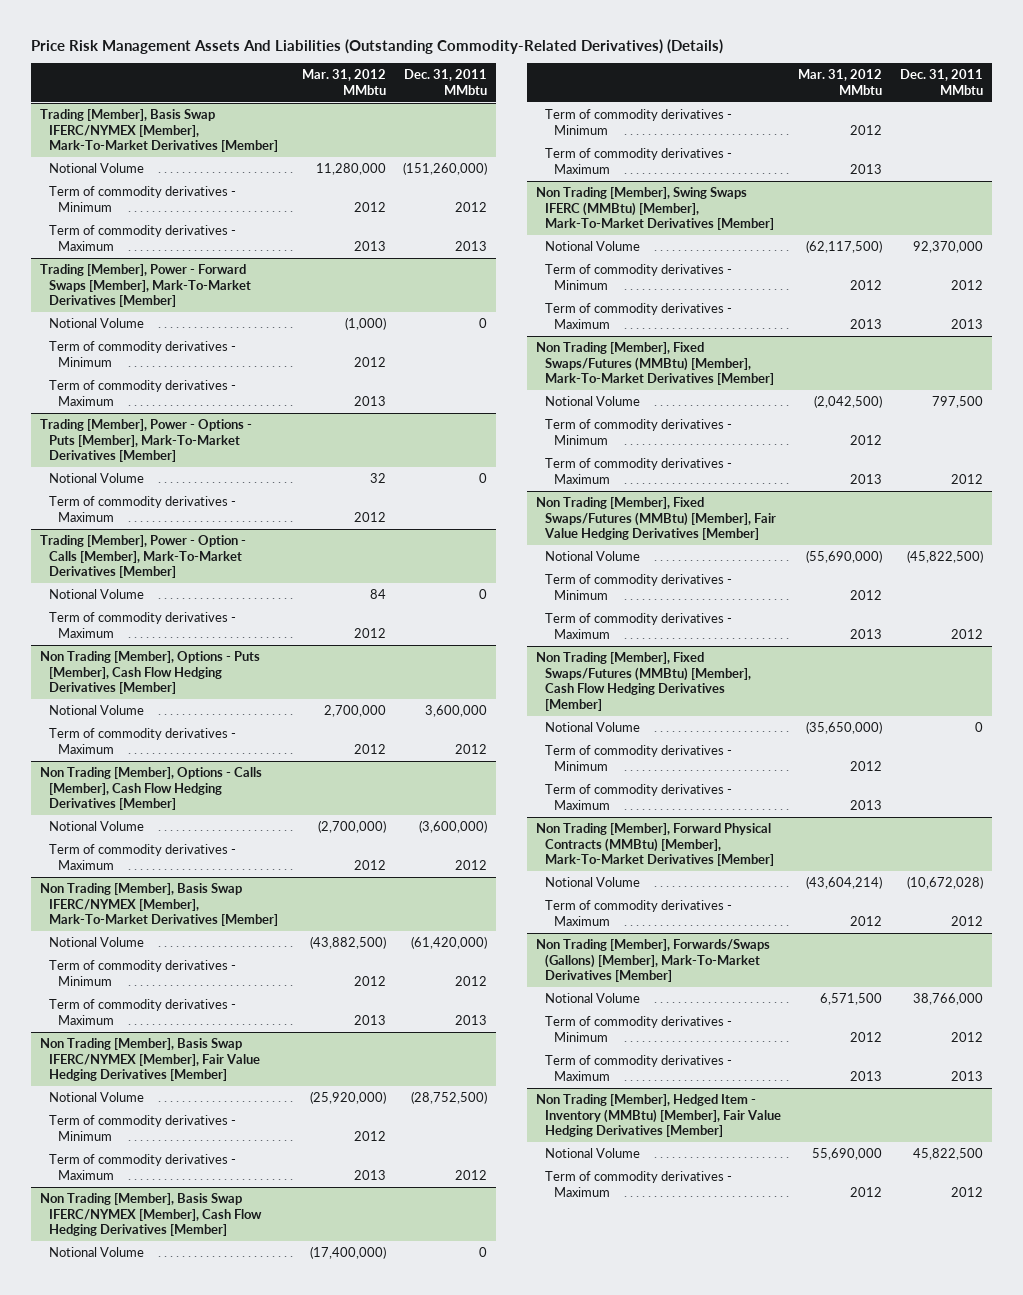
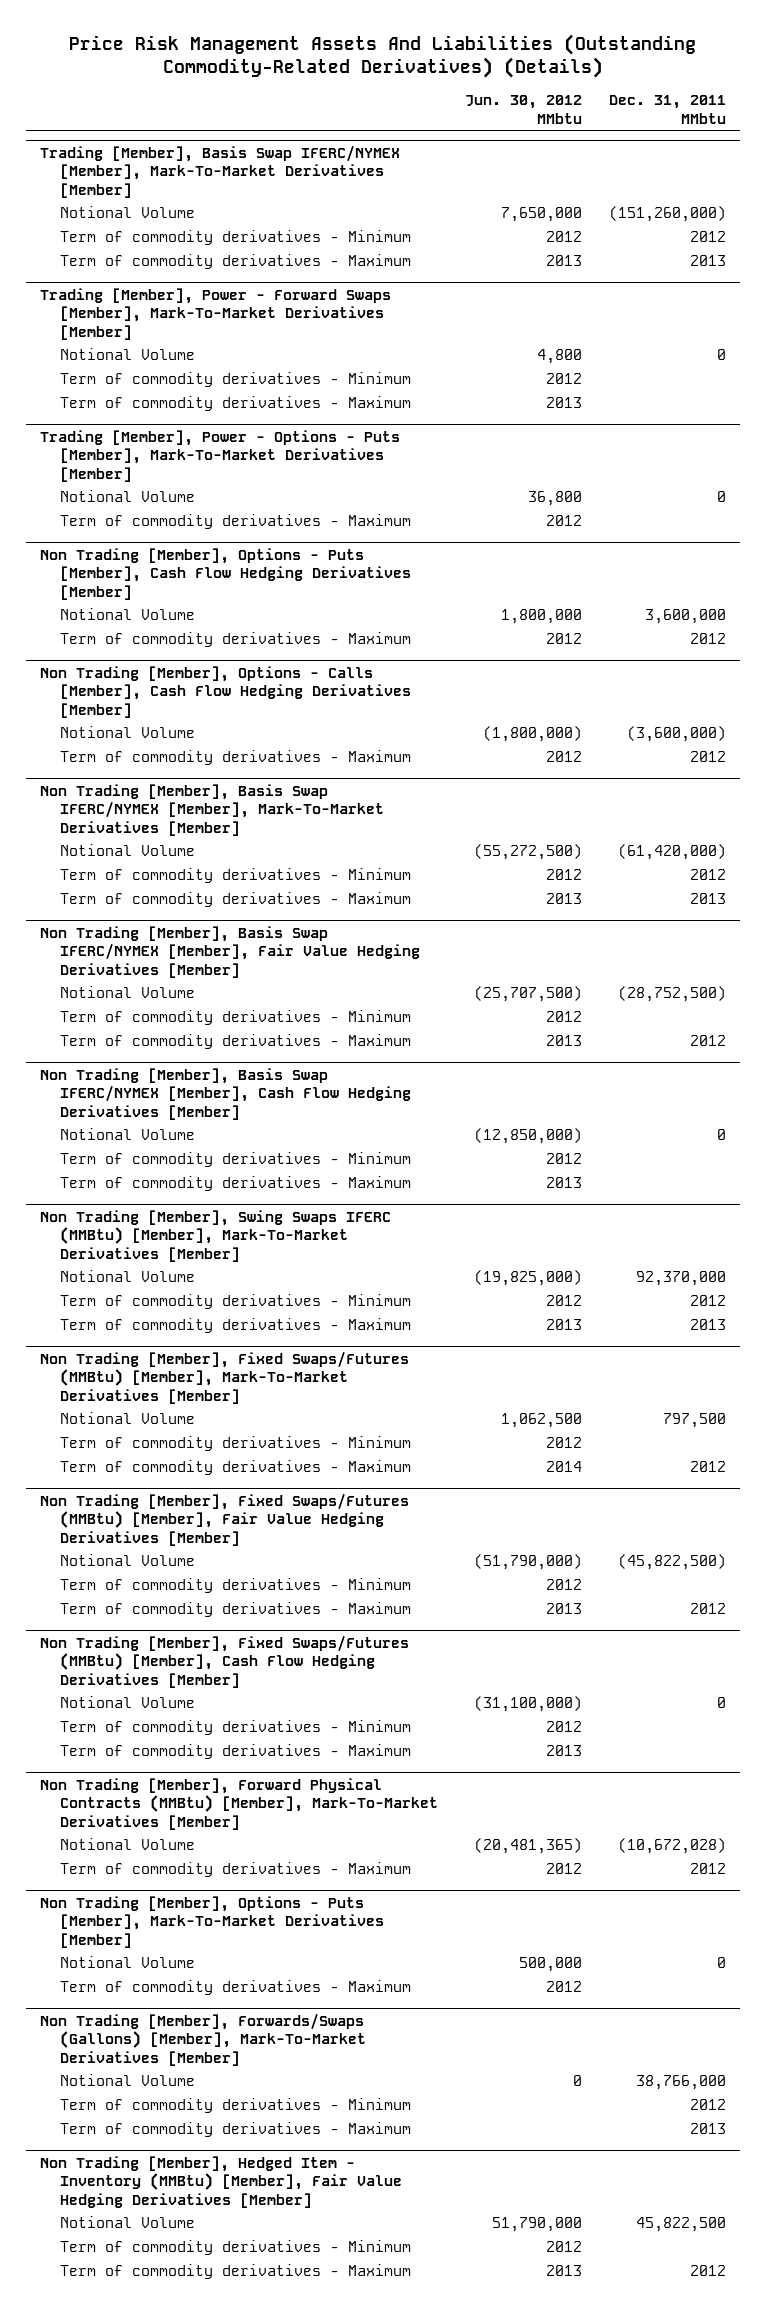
- | Mar. 31, 2012 MMbtu | Dec. 31, 2011 MMbtu
+ | Jun. 30, 2012 MMbtu | Dec. 31, 2011 MMbtu
- Trading [Member], Power - Option - Calls [Member], Mark-To-Market Derivatives [Member]
- Notional Volume | 84 | 0
- Term of commodity derivatives - Maximum | 2012 |
+ Non Trading [Member], Options - Puts [Member], Mark-To-Market Derivatives [Member]
+ Notional Volume | 500,000 | 0
+ Term of commodity derivatives - Maximum | 2012 |
@ Non Trading [Member], Hedged Item - Inventory (MMBtu) [Member], Fair Value Hedging Derivatives [Member]
+ Term of commodity derivatives - Minimum | 2012 |

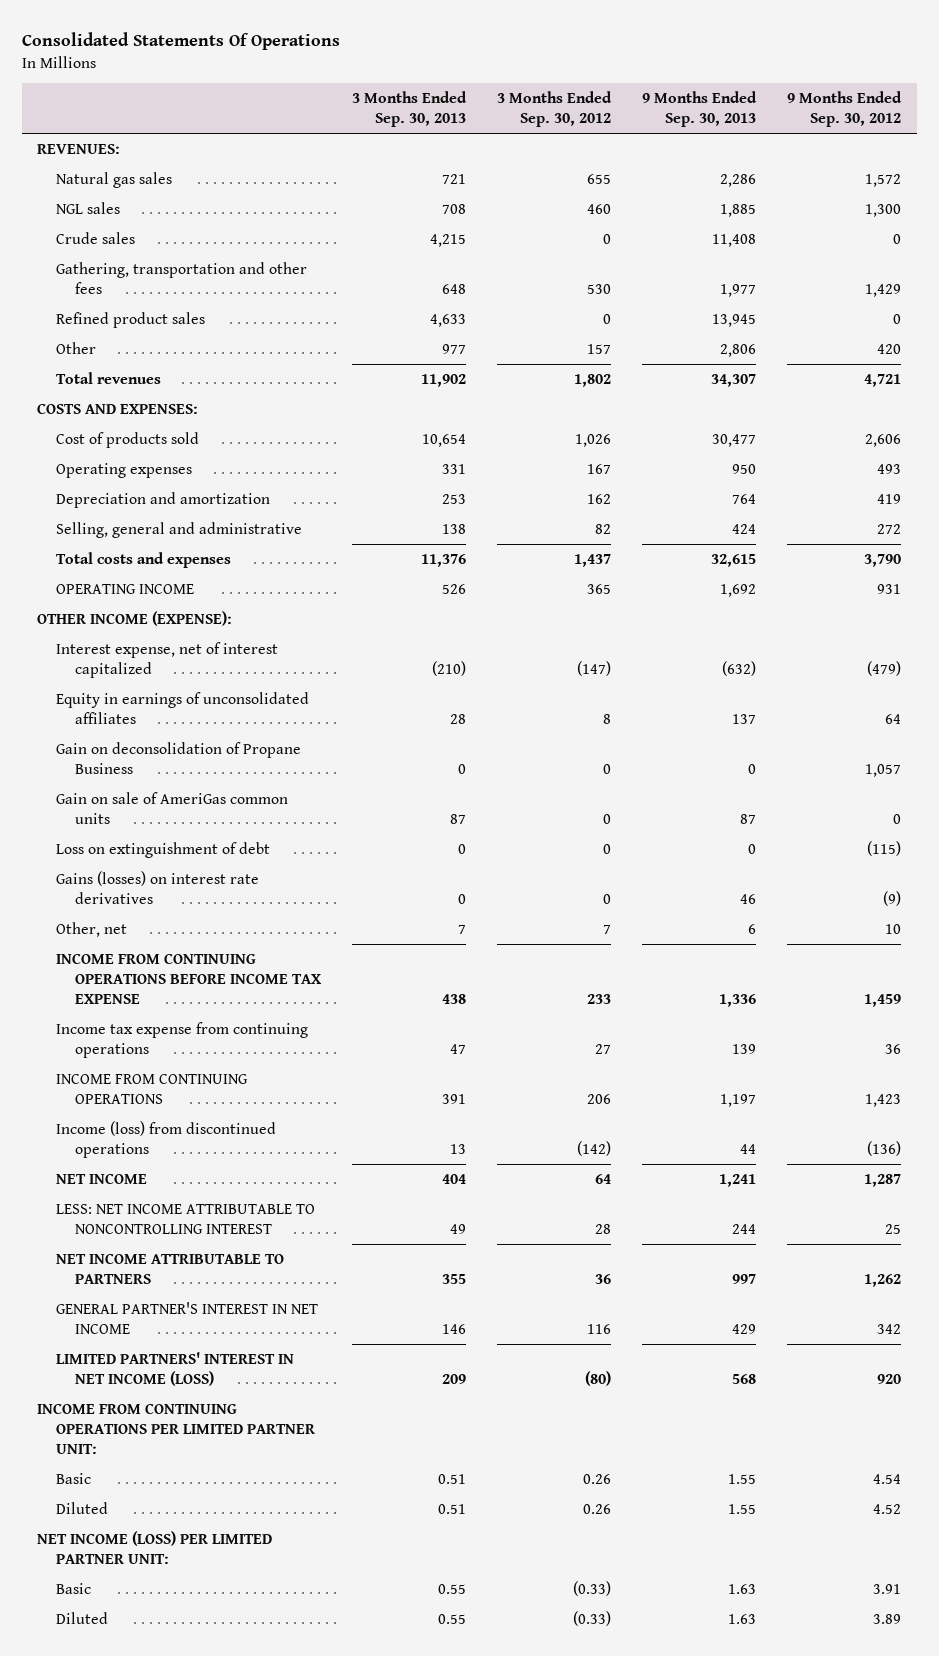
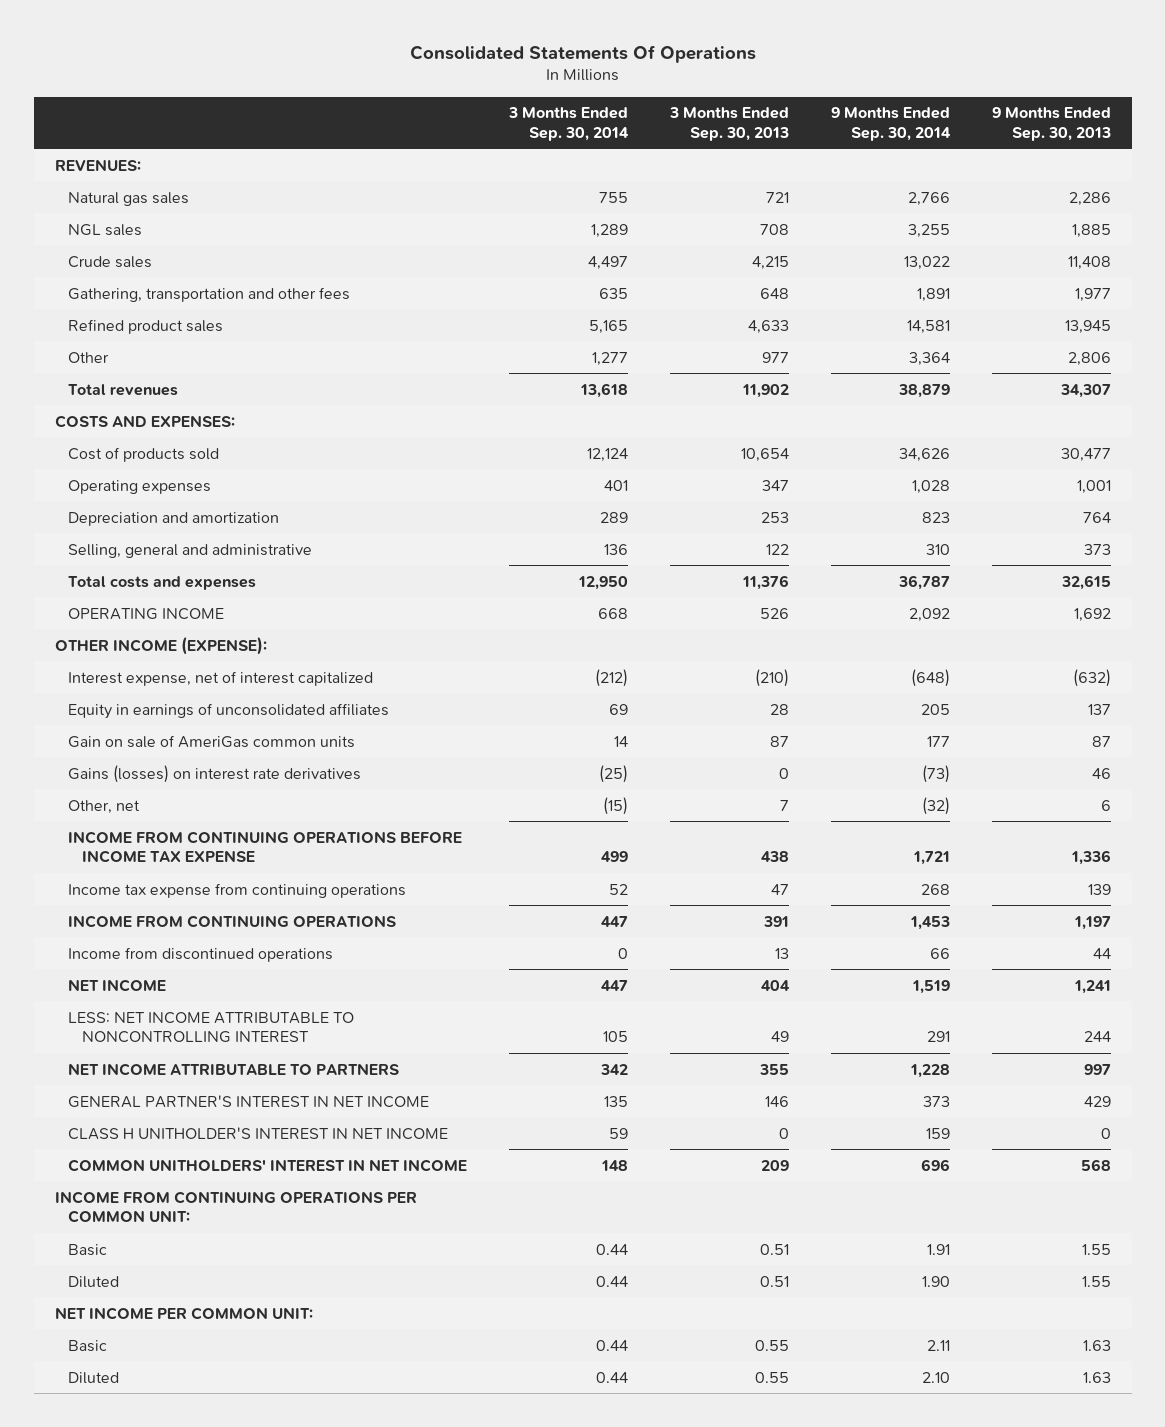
- | 3 Months Ended Sep. 30, 2013 | 3 Months Ended Sep. 30, 2012 | 9 Months Ended Sep. 30, 2013 | 9 Months Ended Sep. 30, 2012
+ | 3 Months Ended Sep. 30, 2014 | 3 Months Ended Sep. 30, 2013 | 9 Months Ended Sep. 30, 2014 | 9 Months Ended Sep. 30, 2013
- Operating expenses | 331 | 167 | 950 | 493
+ Operating expenses | 401 | 347 | 1,028 | 1,001
- Selling, general and administrative | 138 | 82 | 424 | 272
+ Selling, general and administrative | 136 | 122 | 310 | 373
- Gain on deconsolidation of Propane Business | 0 | 0 | 0 | 1,057
- Loss on extinguishment of debt | 0 | 0 | 0 | (115)
- Income (loss) from discontinued operations | 13 | (142) | 44 | (136)
+ Income from discontinued operations | 0 | 13 | 66 | 44
- LIMITED PARTNERS' INTEREST IN NET INCOME (LOSS) | 209 | (80) | 568 | 920
- INCOME FROM CONTINUING OPERATIONS PER LIMITED PARTNER UNIT:
+ CLASS H UNITHOLDER'S INTEREST IN NET INCOME | 59 | 0 | 159 | 0
+ COMMON UNITHOLDERS' INTEREST IN NET INCOME | 148 | 209 | 696 | 568
+ INCOME FROM CONTINUING OPERATIONS PER COMMON UNIT:
- NET INCOME (LOSS) PER LIMITED PARTNER UNIT:
+ NET INCOME PER COMMON UNIT:

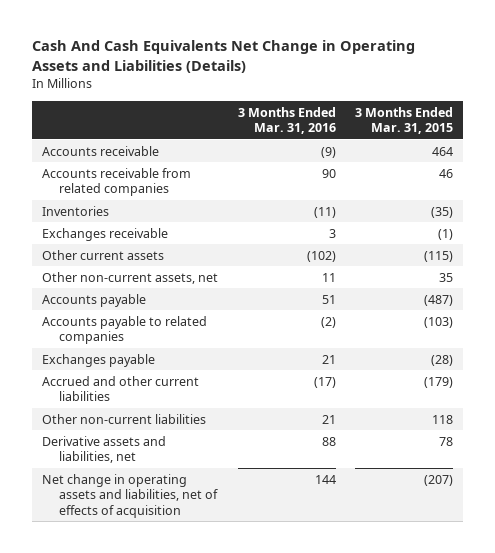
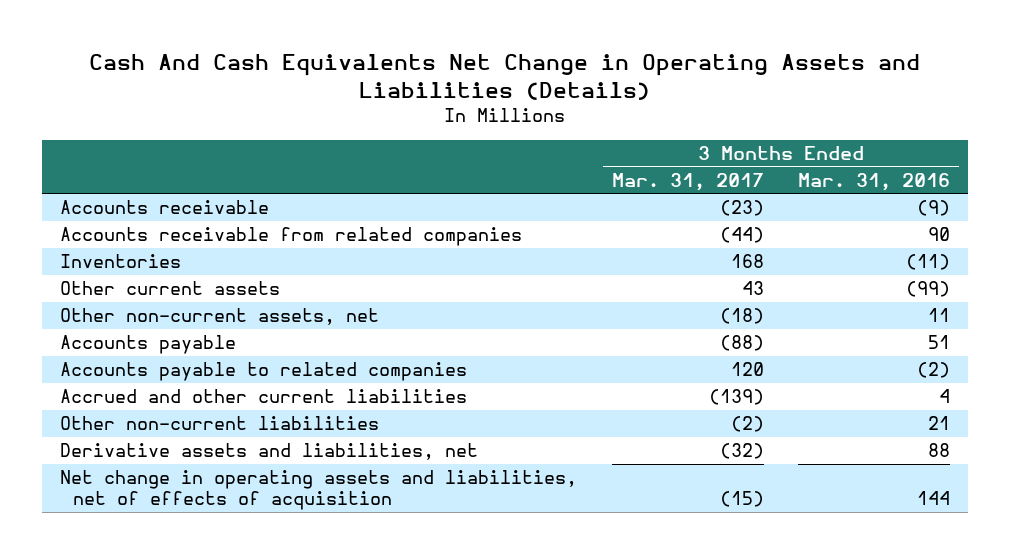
- | 3 Months Ended Mar. 31, 2016 | 3 Months Ended Mar. 31, 2015
+ | 3 Months Ended Mar. 31, 2017 | 3 Months Ended Mar. 31, 2016
- Exchanges receivable | 3 | (1)
- Other current assets | (102) | (115)
+ Other current assets | 43 | (99)
- Exchanges payable | 21 | (28)
- Accrued and other current liabilities | (17) | (179)
+ Accrued and other current liabilities | (139) | 4

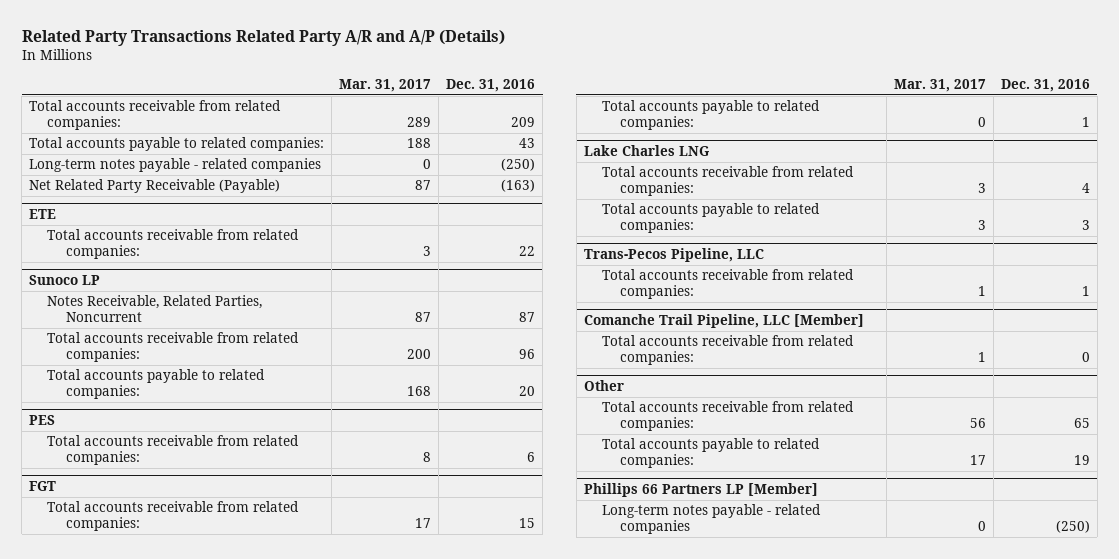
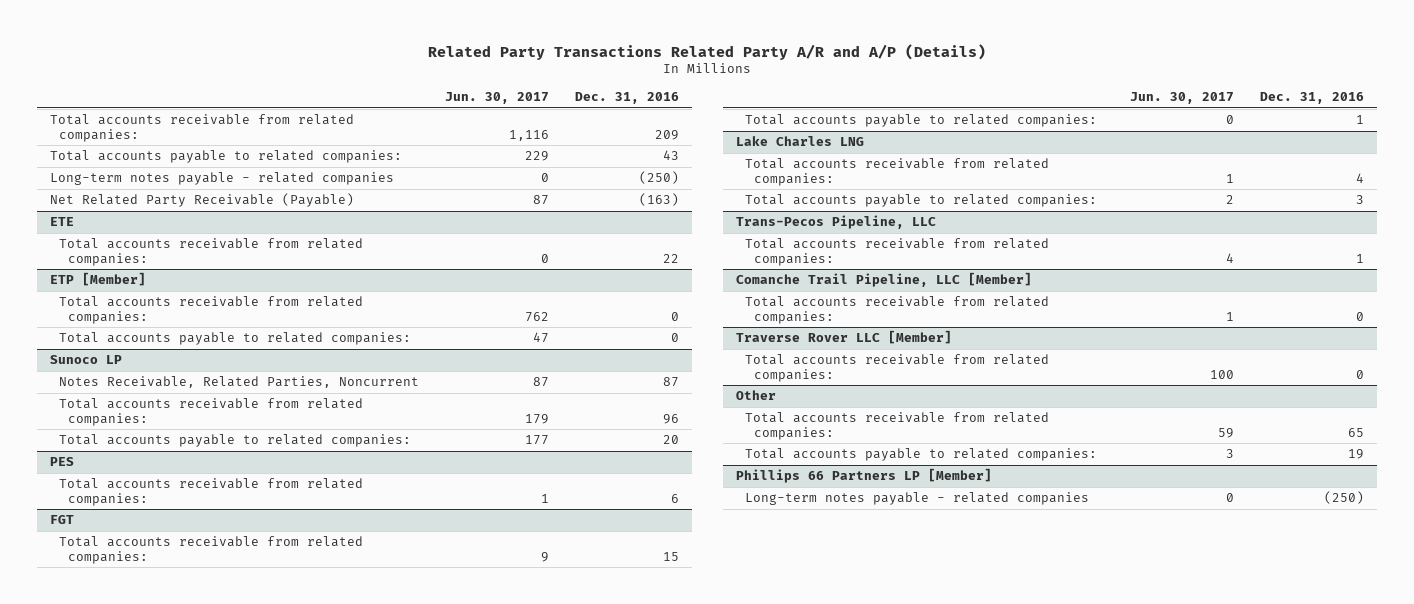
- | Mar. 31, 2017 | Dec. 31, 2016
+ | Jun. 30, 2017 | Dec. 31, 2016
+ ETP [Member]
+ Total accounts receivable from related companies: | 762 | 0
+ Total accounts payable to related companies: | 47 | 0
+ Traverse Rover LLC [Member]
+ Total accounts receivable from related companies: | 100 | 0

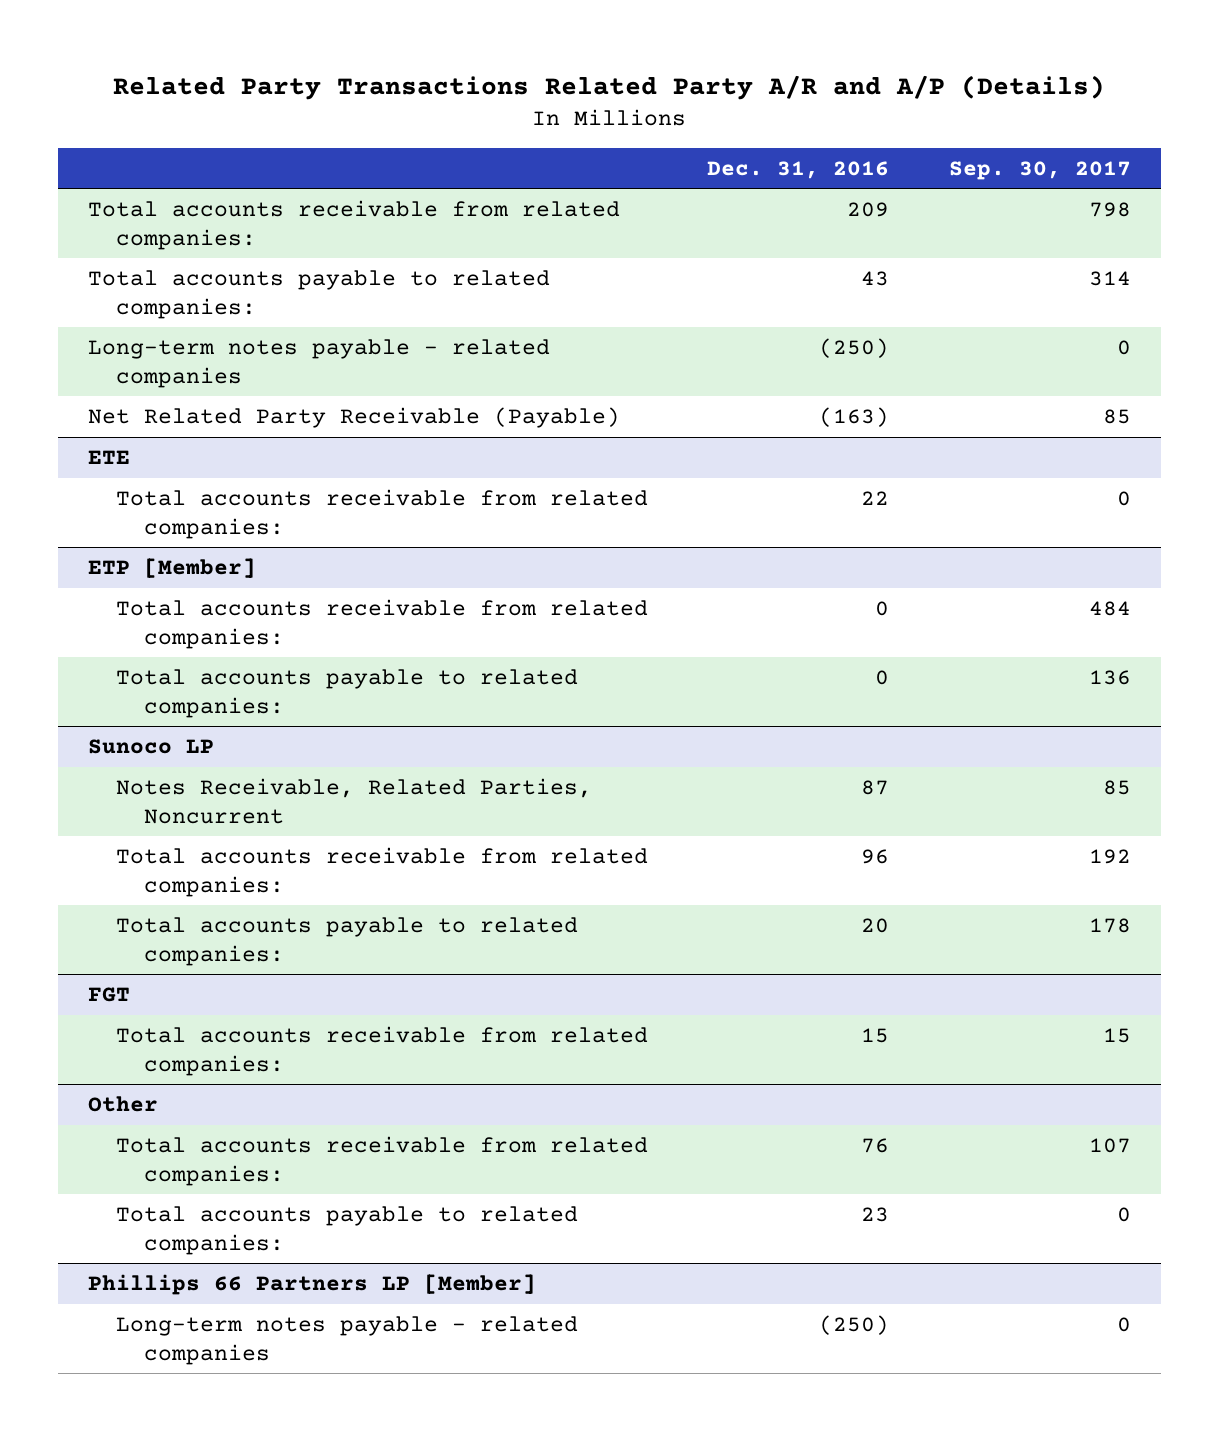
- | Jun. 30, 2017 | Dec. 31, 2016
+ | Dec. 31, 2016 | Sep. 30, 2017
- PES
- Total accounts receivable from related companies: | 1 | 6
@ FGT
- Total accounts payable to related companies: | 0 | 1
- Lake Charles LNG
- Total accounts receivable from related companies: | 1 | 4
- Total accounts payable to related companies: | 2 | 3
- Trans-Pecos Pipeline, LLC
- Total accounts receivable from related companies: | 4 | 1
- Comanche Trail Pipeline, LLC [Member]
- Total accounts receivable from related companies: | 1 | 0
- Traverse Rover LLC [Member]
- Total accounts receivable from related companies: | 100 | 0
@ Other
- Total accounts receivable from related companies: | 59 | 65
- Total accounts payable to related companies: | 3 | 19
+ Total accounts receivable from related companies: | 76 | 107
+ Total accounts payable to related companies: | 23 | 0

